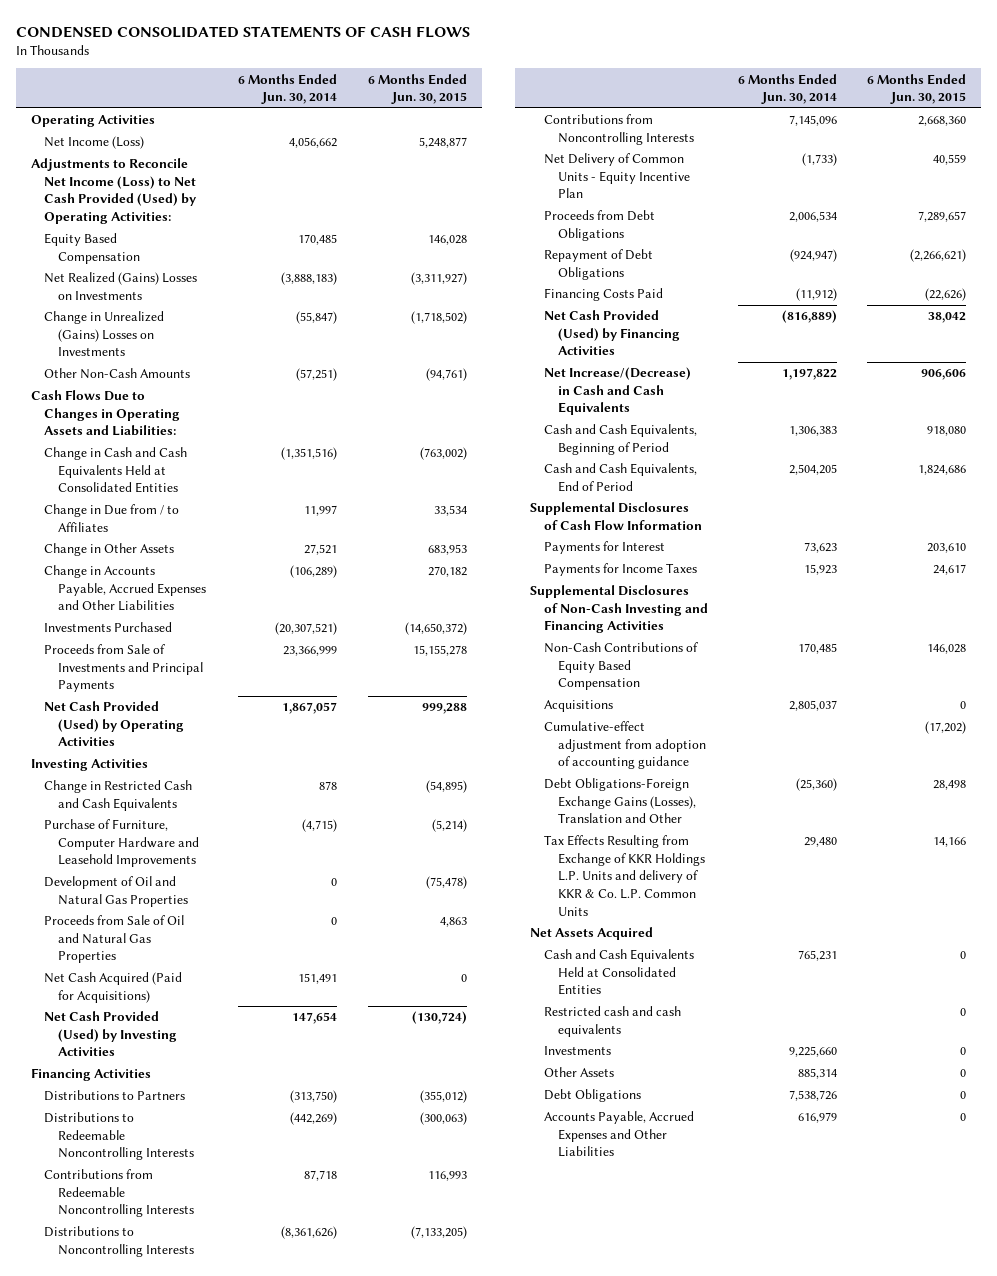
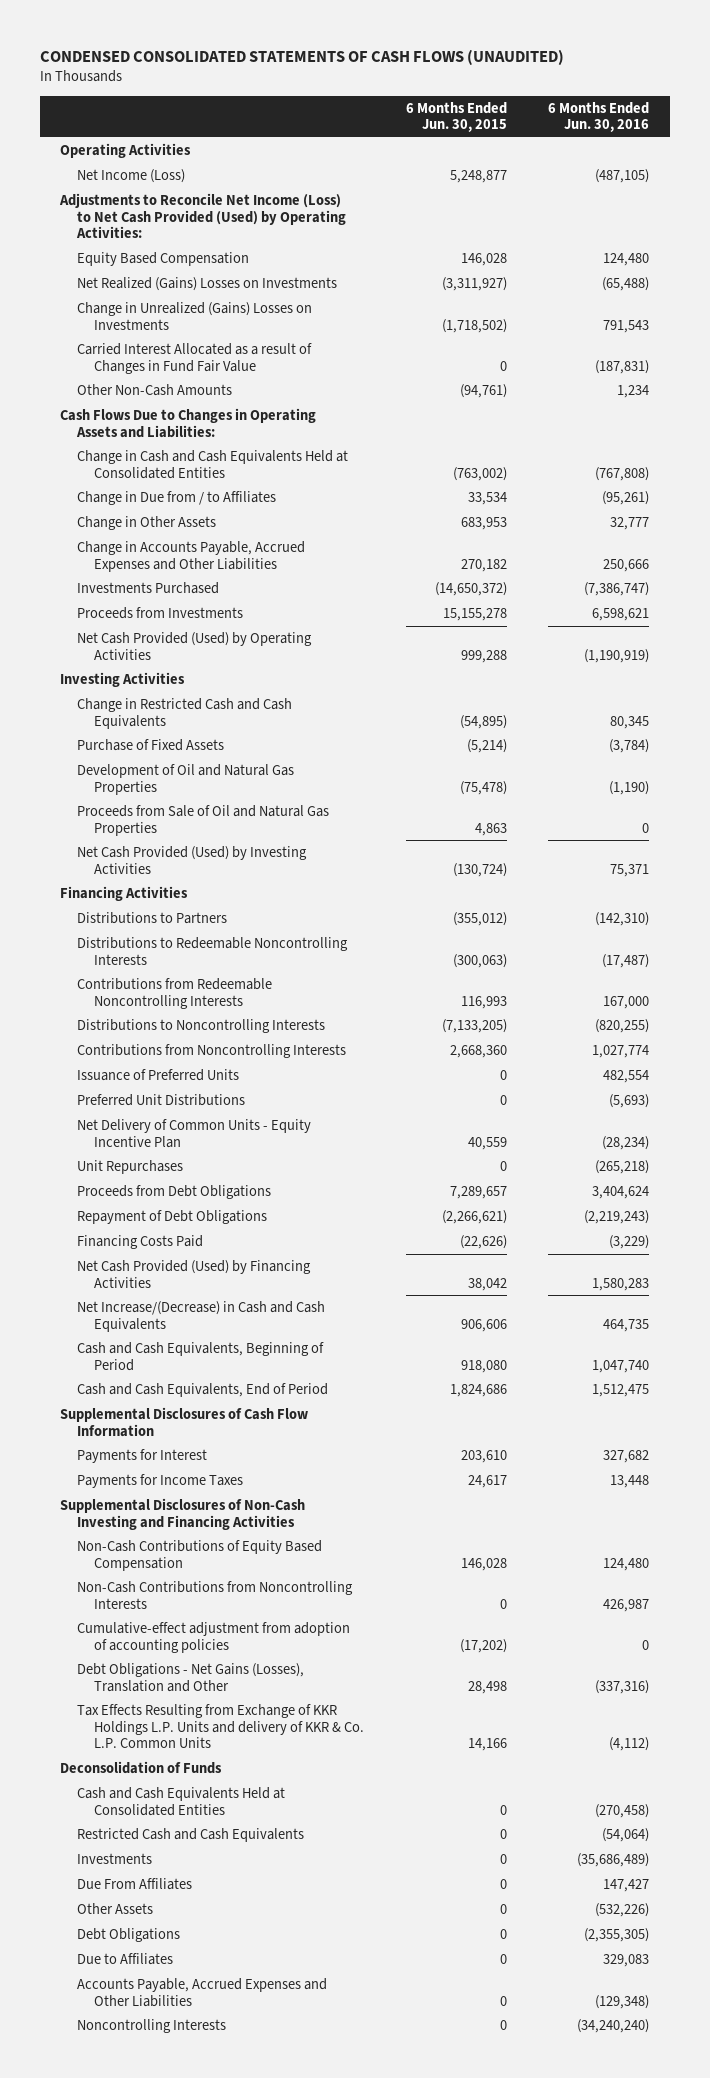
- CONDENSED CONSOLIDATED STATEMENTS OF CASH FLOWS
+ CONDENSED CONSOLIDATED STATEMENTS OF CASH FLOWS (UNAUDITED)
- | 6 Months Ended Jun. 30, 2014 | 6 Months Ended Jun. 30, 2015
+ | 6 Months Ended Jun. 30, 2015 | 6 Months Ended Jun. 30, 2016
+ Carried Interest Allocated as a result of Changes in Fund Fair Value | 0 | (187,831)
- Proceeds from Sale of Investments and Principal Payments | 23,366,999 | 15,155,278
+ Proceeds from Investments | 15,155,278 | 6,598,621
- Purchase of Furniture, Computer Hardware and Leasehold Improvements | (4,715) | (5,214)
+ Purchase of Fixed Assets | (5,214) | (3,784)
- Net Cash Acquired (Paid for Acquisitions) | 151,491 | 0
+ Issuance of Preferred Units | 0 | 482,554
+ Preferred Unit Distributions | 0 | (5,693)
+ Unit Repurchases | 0 | (265,218)
- Acquisitions | 2,805,037 | 0
- Cumulative-effect adjustment from adoption of accounting guidance | | (17,202)
- Debt Obligations-Foreign Exchange Gains (Losses), Translation and Other | (25,360) | 28,498
+ Non-Cash Contributions from Noncontrolling Interests | 0 | 426,987
+ Cumulative-effect adjustment from adoption of accounting policies | (17,202) | 0
+ Debt Obligations - Net Gains (Losses), Translation and Other | 28,498 | (337,316)
- Net Assets Acquired
+ Deconsolidation of Funds
- Restricted cash and cash equivalents | | 0
+ Restricted Cash and Cash Equivalents | 0 | (54,064)
+ Due From Affiliates | 0 | 147,427
+ Due to Affiliates | 0 | 329,083
+ Noncontrolling Interests | 0 | (34,240,240)

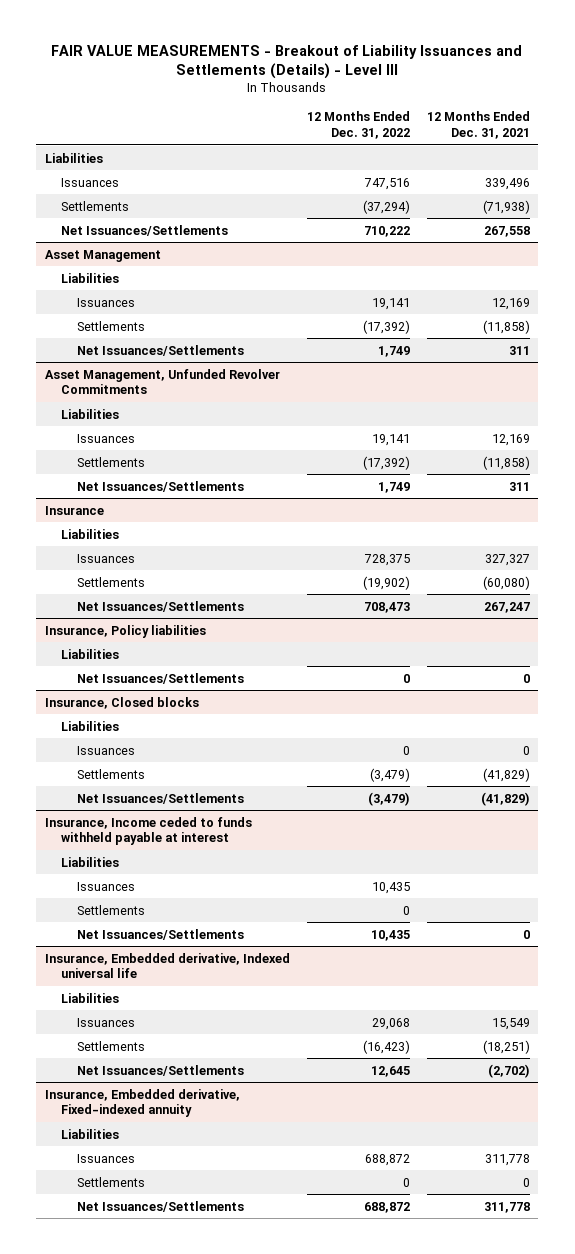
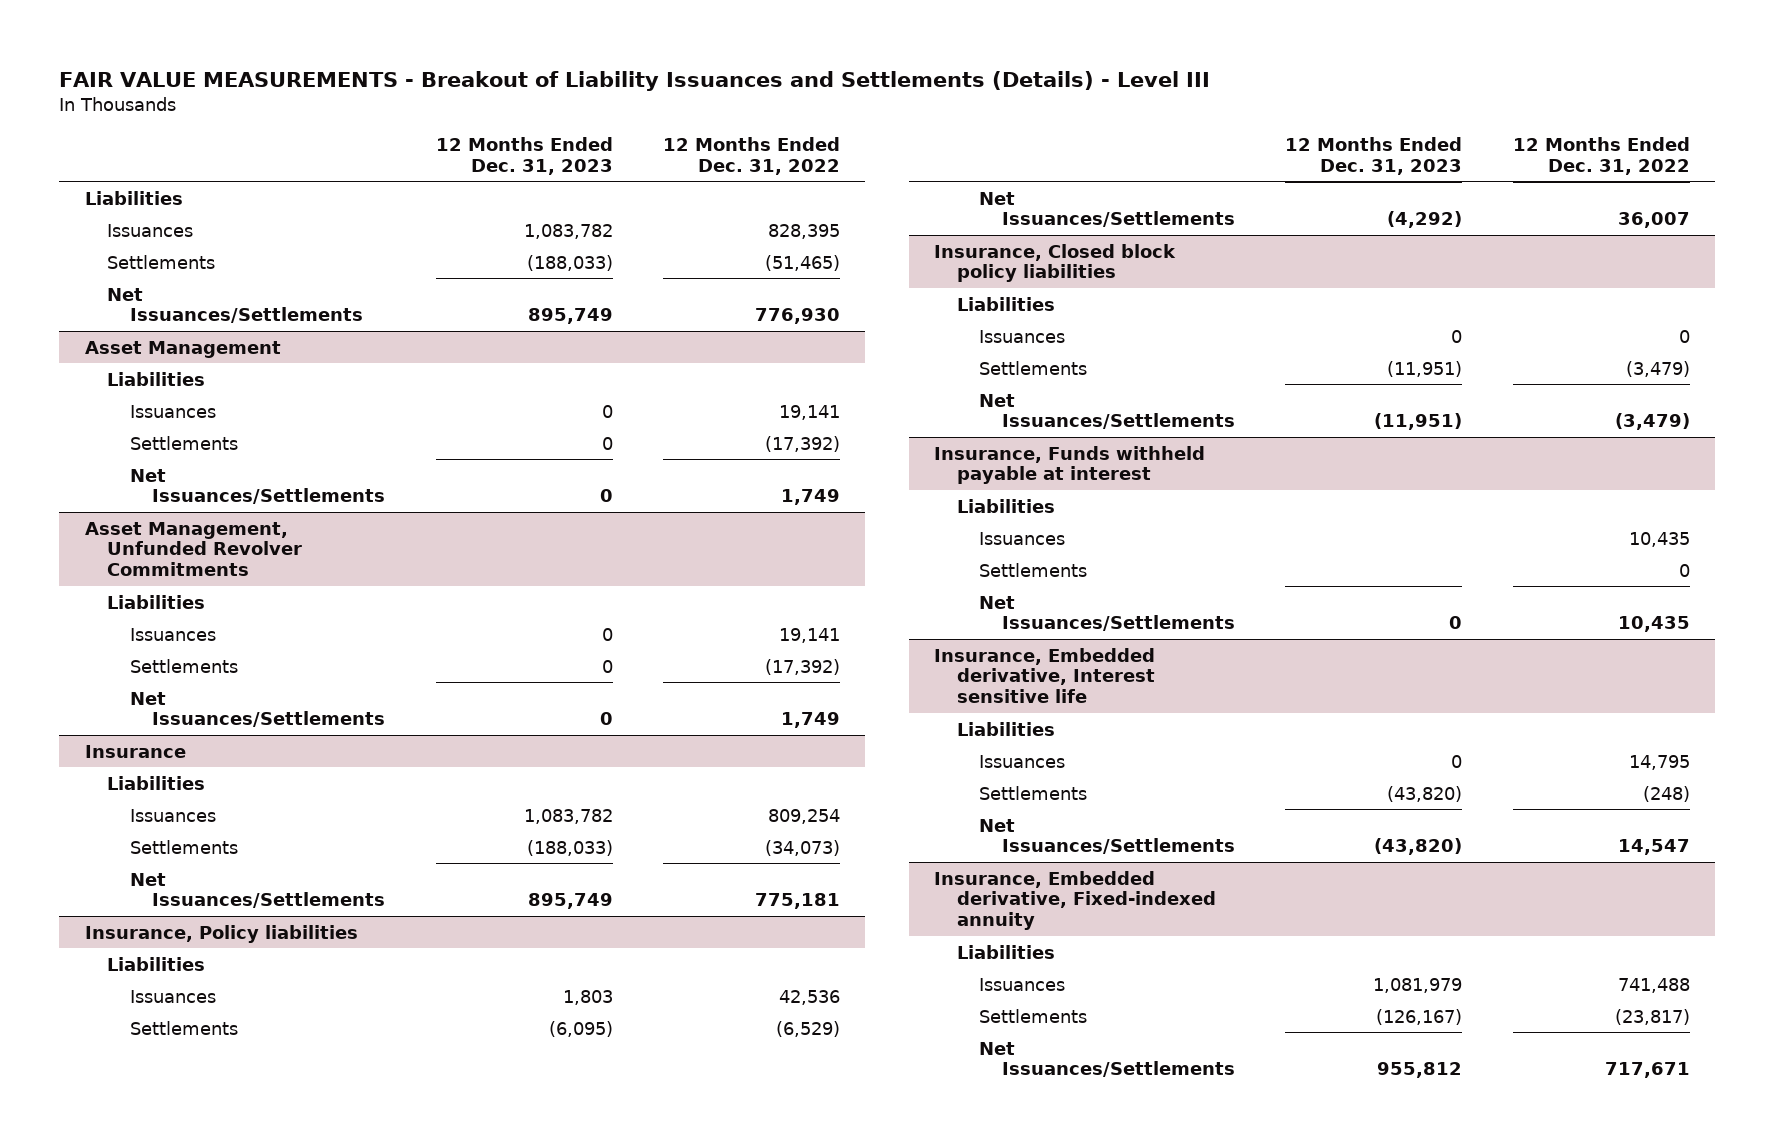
- | 12 Months Ended Dec. 31, 2022 | 12 Months Ended Dec. 31, 2021
+ | 12 Months Ended Dec. 31, 2023 | 12 Months Ended Dec. 31, 2022
- Issuances | 747,516 | 339,496
- Settlements | (37,294) | (71,938)
- Net Issuances/Settlements | 710,222 | 267,558
+ Issuances | 1,083,782 | 828,395
+ Settlements | (188,033) | (51,465)
+ Net Issuances/Settlements | 895,749 | 776,930
@ Insurance
- Issuances | 728,375 | 327,327
- Settlements | (19,902) | (60,080)
- Net Issuances/Settlements | 708,473 | 267,247
+ Issuances | 1,083,782 | 809,254
+ Settlements | (188,033) | (34,073)
+ Net Issuances/Settlements | 895,749 | 775,181
@ Insurance, Policy liabilities
- Net Issuances/Settlements | 0 | 0
- Insurance, Closed blocks
@ Insurance, Policy liabilities
+ Issuances | 1,803 | 42,536
+ Settlements | (6,095) | (6,529)
+ Net Issuances/Settlements | (4,292) | 36,007
+ Insurance, Closed block policy liabilities
- Insurance, Income ceded to funds withheld payable at interest
+ Insurance, Funds withheld payable at interest
- Insurance, Embedded derivative, Indexed universal life
+ Insurance, Embedded derivative, Interest sensitive life
- Issuances | 29,068 | 15,549
- Settlements | (16,423) | (18,251)
- Net Issuances/Settlements | 12,645 | (2,702)
+ Issuances | 0 | 14,795
+ Settlements | (43,820) | (248)
+ Net Issuances/Settlements | (43,820) | 14,547
@ Insurance, Embedded derivative, Fixed-indexed annuity
- Issuances | 688,872 | 311,778
- Settlements | 0 | 0
- Net Issuances/Settlements | 688,872 | 311,778
+ Issuances | 1,081,979 | 741,488
+ Settlements | (126,167) | (23,817)
+ Net Issuances/Settlements | 955,812 | 717,671

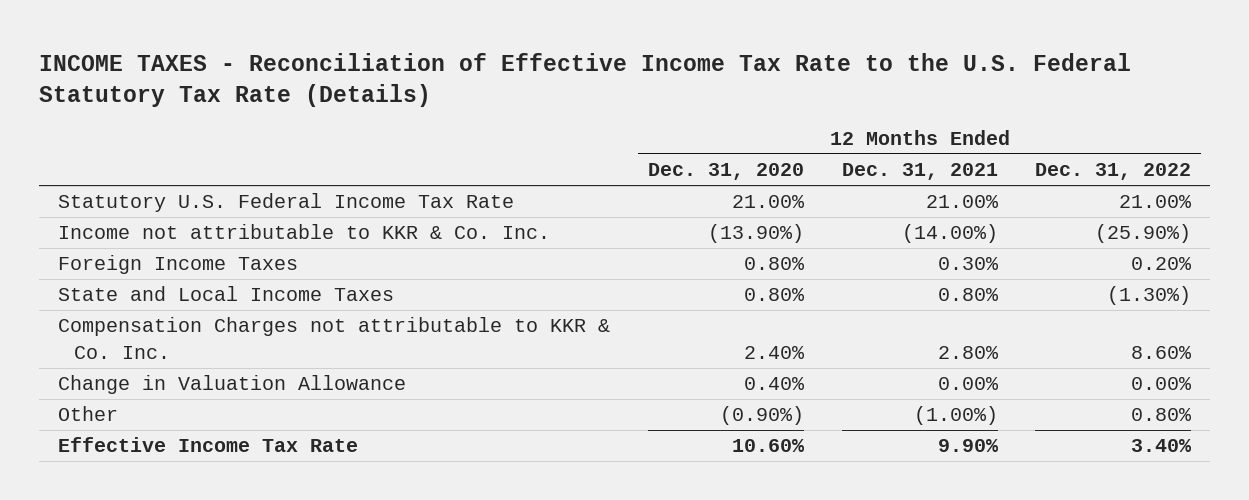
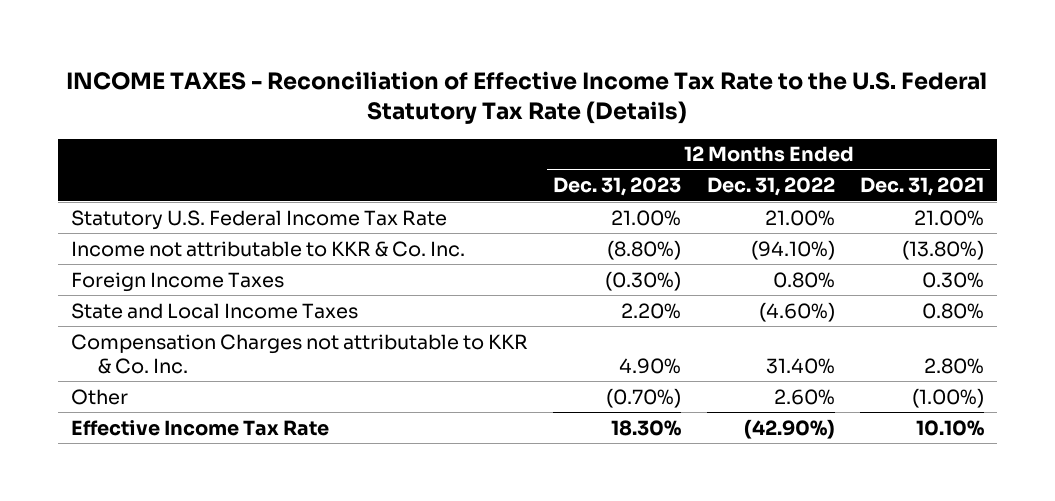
- | 12 Months Ended Dec. 31, 2020 | 12 Months Ended Dec. 31, 2021 | 12 Months Ended Dec. 31, 2022
+ | 12 Months Ended Dec. 31, 2023 | 12 Months Ended Dec. 31, 2022 | 12 Months Ended Dec. 31, 2021
- Income not attributable to KKR & Co. Inc. | (13.90%) | (14.00%) | (25.90%)
- Foreign Income Taxes | 0.80% | 0.30% | 0.20%
- State and Local Income Taxes | 0.80% | 0.80% | (1.30%)
- Compensation Charges not attributable to KKR & Co. Inc. | 2.40% | 2.80% | 8.60%
- Change in Valuation Allowance | 0.40% | 0.00% | 0.00%
- Other | (0.90%) | (1.00%) | 0.80%
- Effective Income Tax Rate | 10.60% | 9.90% | 3.40%
+ Income not attributable to KKR & Co. Inc. | (8.80%) | (94.10%) | (13.80%)
+ Foreign Income Taxes | (0.30%) | 0.80% | 0.30%
+ State and Local Income Taxes | 2.20% | (4.60%) | 0.80%
+ Compensation Charges not attributable to KKR & Co. Inc. | 4.90% | 31.40% | 2.80%
+ Other | (0.70%) | 2.60% | (1.00%)
+ Effective Income Tax Rate | 18.30% | (42.90%) | 10.10%

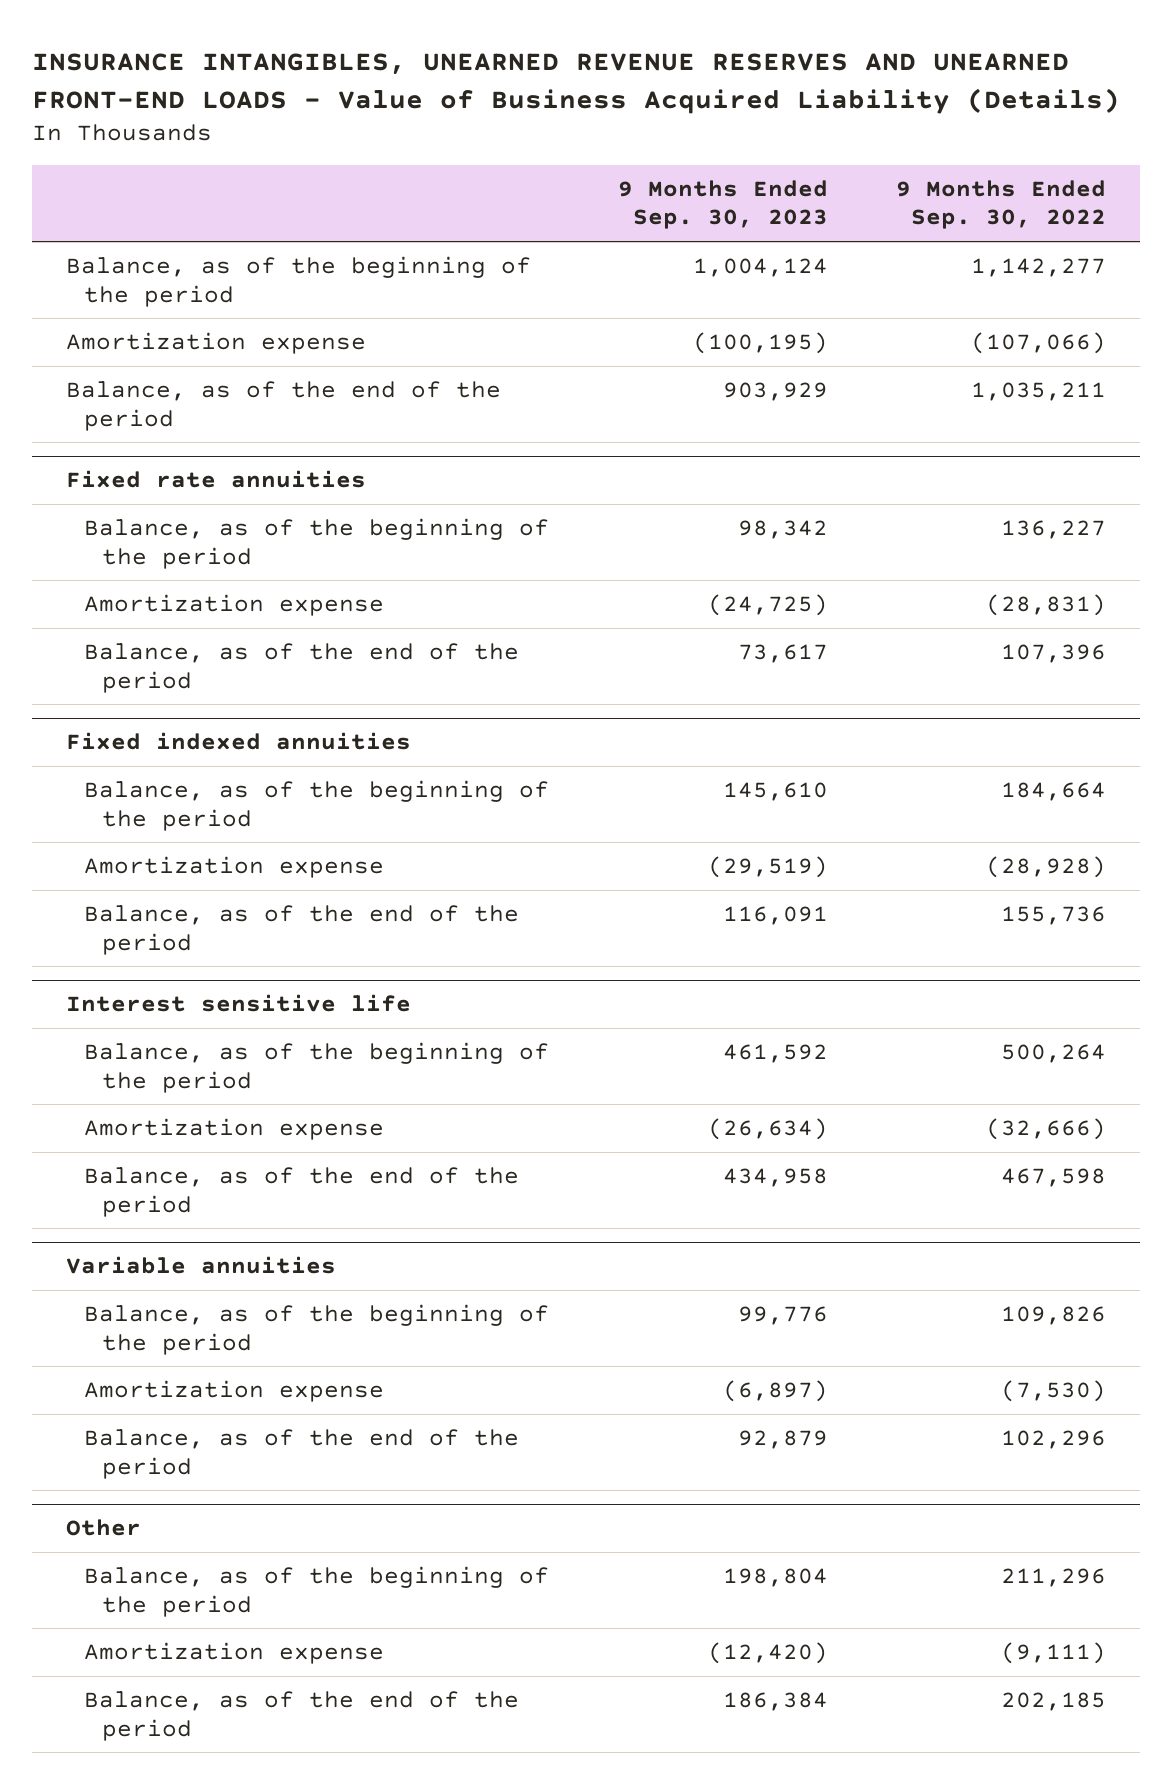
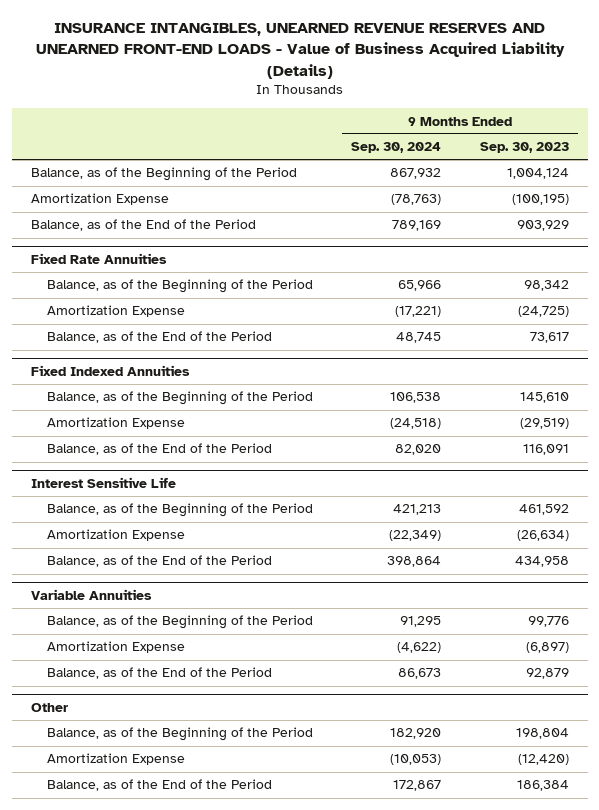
- | 9 Months Ended Sep. 30, 2023 | 9 Months Ended Sep. 30, 2022
+ | 9 Months Ended Sep. 30, 2024 | 9 Months Ended Sep. 30, 2023
- Balance, as of the beginning of the period | 1,004,124 | 1,142,277
- Amortization expense | (100,195) | (107,066)
- Balance, as of the end of the period | 903,929 | 1,035,211
- Fixed rate annuities
- Balance, as of the beginning of the period | 98,342 | 136,227
- Amortization expense | (24,725) | (28,831)
- Balance, as of the end of the period | 73,617 | 107,396
- Fixed indexed annuities
- Balance, as of the beginning of the period | 145,610 | 184,664
- Amortization expense | (29,519) | (28,928)
- Balance, as of the end of the period | 116,091 | 155,736
- Interest sensitive life
- Balance, as of the beginning of the period | 461,592 | 500,264
- Amortization expense | (26,634) | (32,666)
- Balance, as of the end of the period | 434,958 | 467,598
- Variable annuities
- Balance, as of the beginning of the period | 99,776 | 109,826
- Amortization expense | (6,897) | (7,530)
- Balance, as of the end of the period | 92,879 | 102,296
+ Balance, as of the Beginning of the Period | 867,932 | 1,004,124
+ Amortization Expense | (78,763) | (100,195)
+ Balance, as of the End of the Period | 789,169 | 903,929
+ Fixed Rate Annuities
+ Balance, as of the Beginning of the Period | 65,966 | 98,342
+ Amortization Expense | (17,221) | (24,725)
+ Balance, as of the End of the Period | 48,745 | 73,617
+ Fixed Indexed Annuities
+ Balance, as of the Beginning of the Period | 106,538 | 145,610
+ Amortization Expense | (24,518) | (29,519)
+ Balance, as of the End of the Period | 82,020 | 116,091
+ Interest Sensitive Life
+ Balance, as of the Beginning of the Period | 421,213 | 461,592
+ Amortization Expense | (22,349) | (26,634)
+ Balance, as of the End of the Period | 398,864 | 434,958
+ Variable Annuities
+ Balance, as of the Beginning of the Period | 91,295 | 99,776
+ Amortization Expense | (4,622) | (6,897)
+ Balance, as of the End of the Period | 86,673 | 92,879
@ Other
- Balance, as of the beginning of the period | 198,804 | 211,296
- Amortization expense | (12,420) | (9,111)
- Balance, as of the end of the period | 186,384 | 202,185
+ Balance, as of the Beginning of the Period | 182,920 | 198,804
+ Amortization Expense | (10,053) | (12,420)
+ Balance, as of the End of the Period | 172,867 | 186,384

